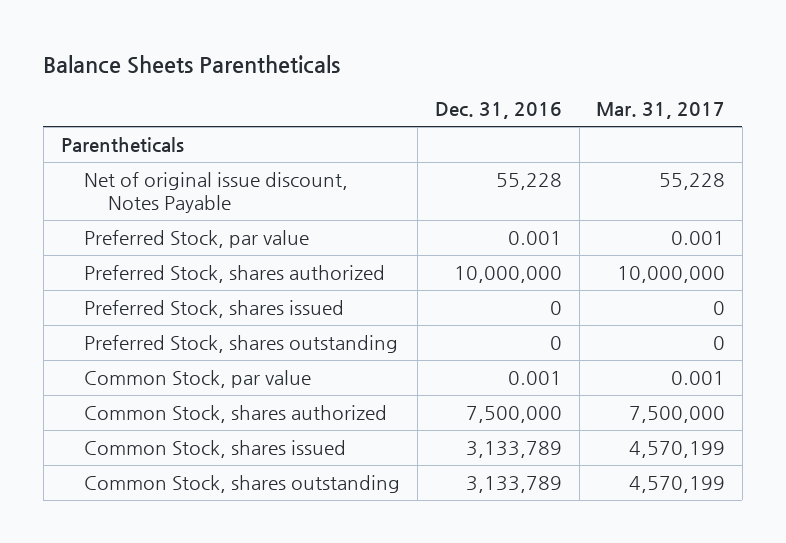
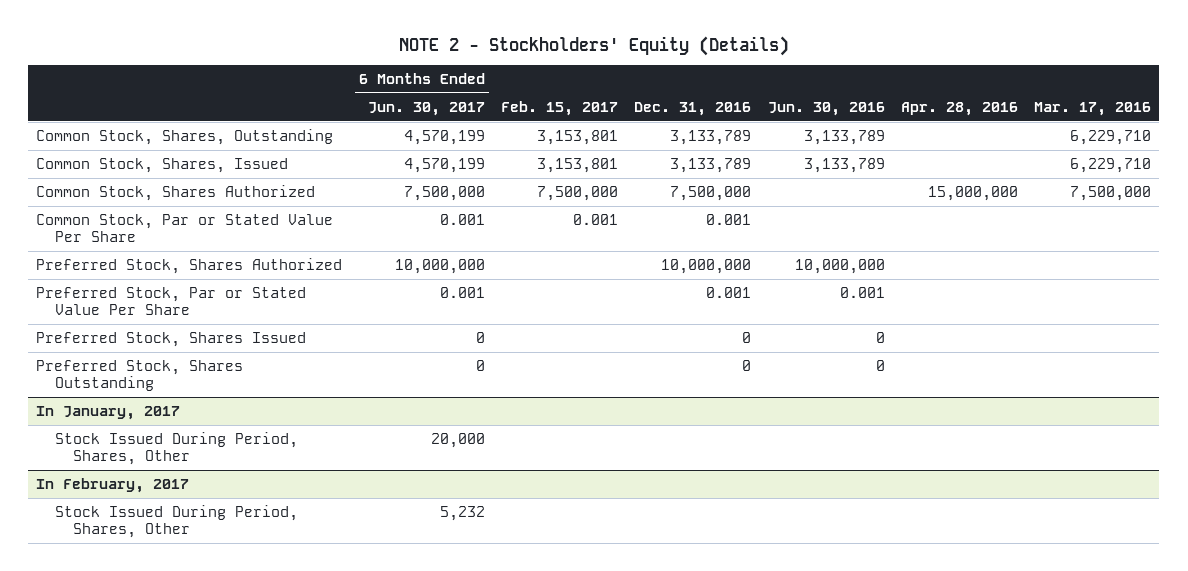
- Balance Sheets Parentheticals
+ NOTE 2 - Stockholders' Equity (Details)
- | Dec. 31, 2016 | Mar. 31, 2017
+ | 6 Months Ended Jun. 30, 2017 | Feb. 15, 2017 | Dec. 31, 2016 | Jun. 30, 2016 | Apr. 28, 2016 | Mar. 17, 2016
- Parentheticals
- Net of original issue discount, Notes Payable | 55,228 | 55,228
- Preferred Stock, par value | 0.001 | 0.001
- Preferred Stock, shares authorized | 10,000,000 | 10,000,000
- Preferred Stock, shares issued | 0 | 0
- Preferred Stock, shares outstanding | 0 | 0
- Common Stock, par value | 0.001 | 0.001
- Common Stock, shares authorized | 7,500,000 | 7,500,000
- Common Stock, shares issued | 3,133,789 | 4,570,199
- Common Stock, shares outstanding | 3,133,789 | 4,570,199
+ Common Stock, Shares, Outstanding | 4,570,199 | 3,153,801 | 3,133,789 | 3,133,789 | | 6,229,710
+ Common Stock, Shares, Issued | 4,570,199 | 3,153,801 | 3,133,789 | 3,133,789 | | 6,229,710
+ Common Stock, Shares Authorized | 7,500,000 | 7,500,000 | 7,500,000 | | 15,000,000 | 7,500,000
+ Common Stock, Par or Stated Value Per Share | 0.001 | 0.001 | 0.001 | | |
+ Preferred Stock, Shares Authorized | 10,000,000 | | 10,000,000 | 10,000,000 | |
+ Preferred Stock, Par or Stated Value Per Share | 0.001 | | 0.001 | 0.001 | |
+ Preferred Stock, Shares Issued | 0 | | 0 | 0 | |
+ Preferred Stock, Shares Outstanding | 0 | | 0 | 0 | |
+ In January, 2017
+ Stock Issued During Period, Shares, Other | 20,000 | | | | |
+ In February, 2017
+ Stock Issued During Period, Shares, Other | 5,232 | | | | |

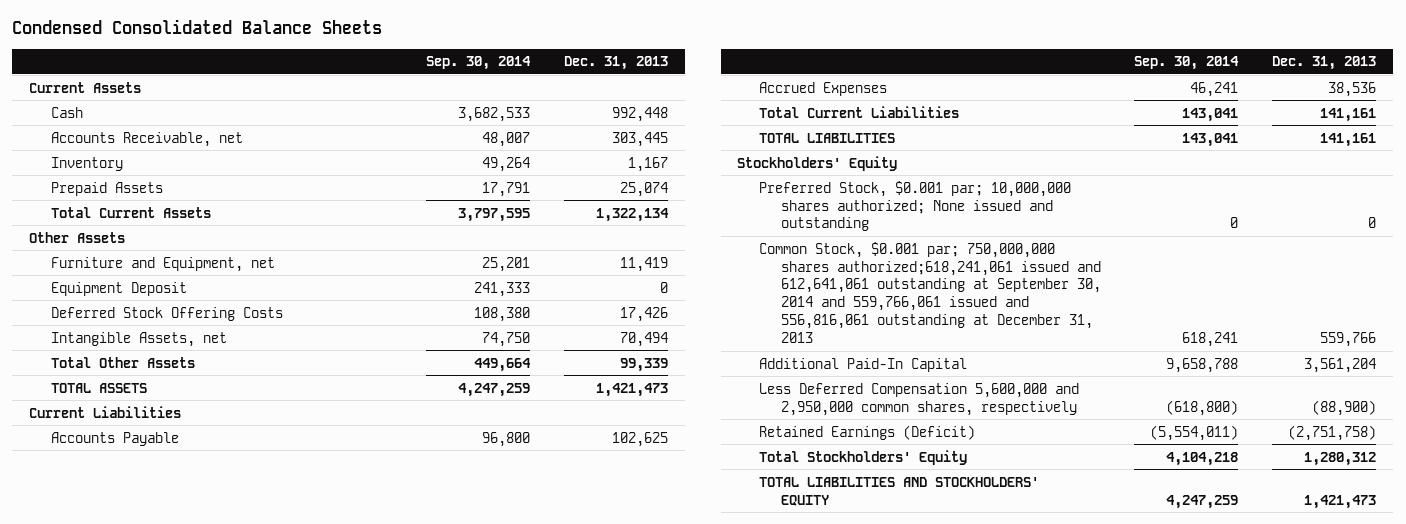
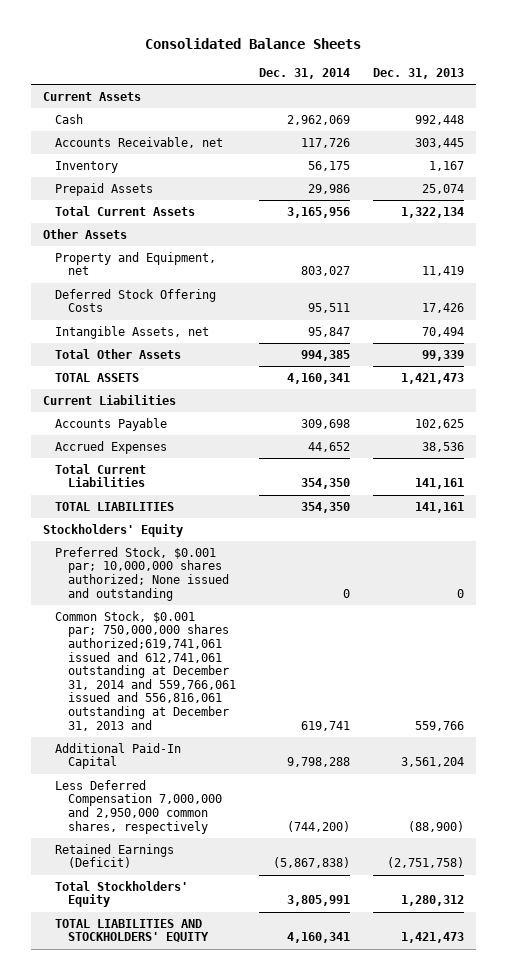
- Condensed Consolidated Balance Sheets
+ Consolidated Balance Sheets
- | Sep. 30, 2014 | Dec. 31, 2013
+ | Dec. 31, 2014 | Dec. 31, 2013
- Furniture and Equipment, net | 25,201 | 11,419
- Equipment Deposit | 241,333 | 0
+ Property and Equipment, net | 803,027 | 11,419
- Common Stock, $0.001 par; 750,000,000 shares authorized;618,241,061 issued and 612,641,061 outstanding at September 30, 2014 and 559,766,061 issued and 556,816,061 outstanding at December 31, 2013 | 618,241 | 559,766
+ Common Stock, $0.001 par; 750,000,000 shares authorized;619,741,061 issued and 612,741,061 outstanding at December 31, 2014 and 559,766,061 issued and 556,816,061 outstanding at December 31, 2013 and | 619,741 | 559,766
- Less Deferred Compensation 5,600,000 and 2,950,000 common shares, respectively | (618,800) | (88,900)
+ Less Deferred Compensation 7,000,000 and 2,950,000 common shares, respectively | (744,200) | (88,900)

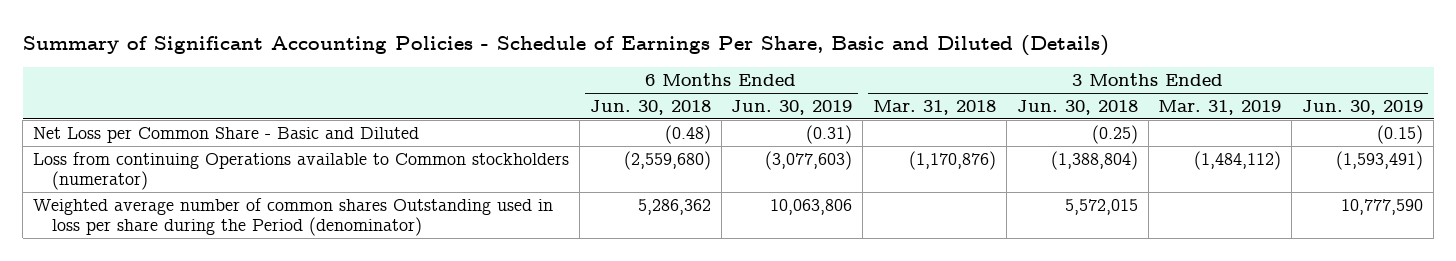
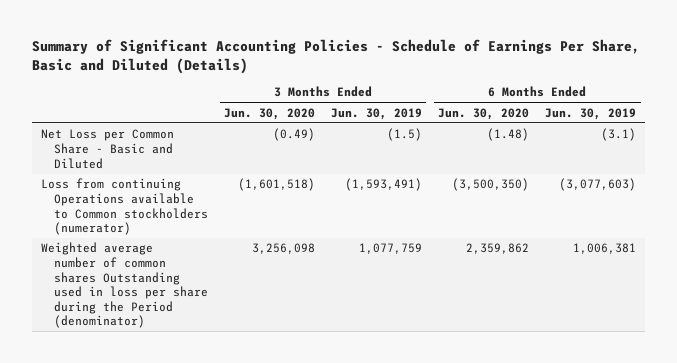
- | 6 Months Ended Jun. 30, 2018 | 6 Months Ended Jun. 30, 2019 | 3 Months Ended Mar. 31, 2018 | 3 Months Ended Jun. 30, 2018 | 3 Months Ended Mar. 31, 2019 | 3 Months Ended Jun. 30, 2019
+ | 3 Months Ended Jun. 30, 2020 | 3 Months Ended Jun. 30, 2019 | 6 Months Ended Jun. 30, 2020 | 6 Months Ended Jun. 30, 2019
- Net Loss per Common Share - Basic and Diluted | (0.48) | (0.31) | | (0.25) | | (0.15)
+ Net Loss per Common Share - Basic and Diluted | (0.49) | (1.5) | (1.48) | (3.1)
- Weighted average number of common shares Outstanding used in loss per share during the Period (denominator) | 5,286,362 | 10,063,806 | | 5,572,015 | | 10,777,590
+ Weighted average number of common shares Outstanding used in loss per share during the Period (denominator) | 3,256,098 | 1,077,759 | 2,359,862 | 1,006,381

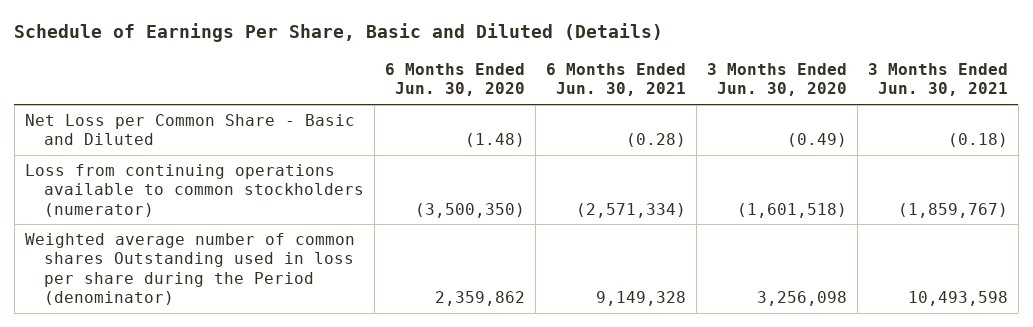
- Summary of Significant Accounting Policies - Schedule of Earnings Per Share, Basic and Diluted (Details)
+ Schedule of Earnings Per Share, Basic and Diluted (Details)
- | 3 Months Ended Jun. 30, 2020 | 3 Months Ended Jun. 30, 2019 | 6 Months Ended Jun. 30, 2020 | 6 Months Ended Jun. 30, 2019
+ | 6 Months Ended Jun. 30, 2020 | 6 Months Ended Jun. 30, 2021 | 3 Months Ended Jun. 30, 2020 | 3 Months Ended Jun. 30, 2021
- Loss from continuing Operations available to Common stockholders (numerator) | (1,601,518) | (1,593,491) | (3,500,350) | (3,077,603)
+ Loss from continuing operations available to common stockholders (numerator) | (3,500,350) | (2,571,334) | (1,601,518) | (1,859,767)

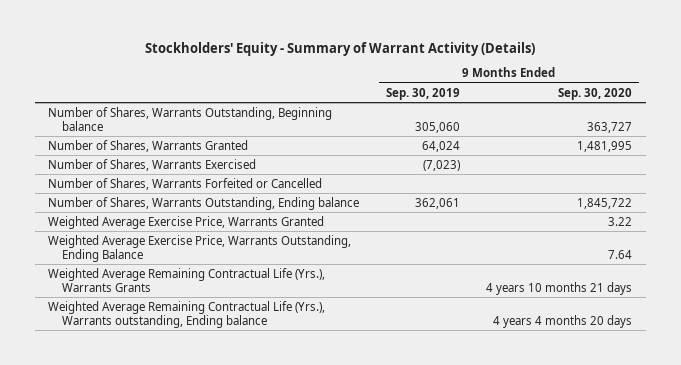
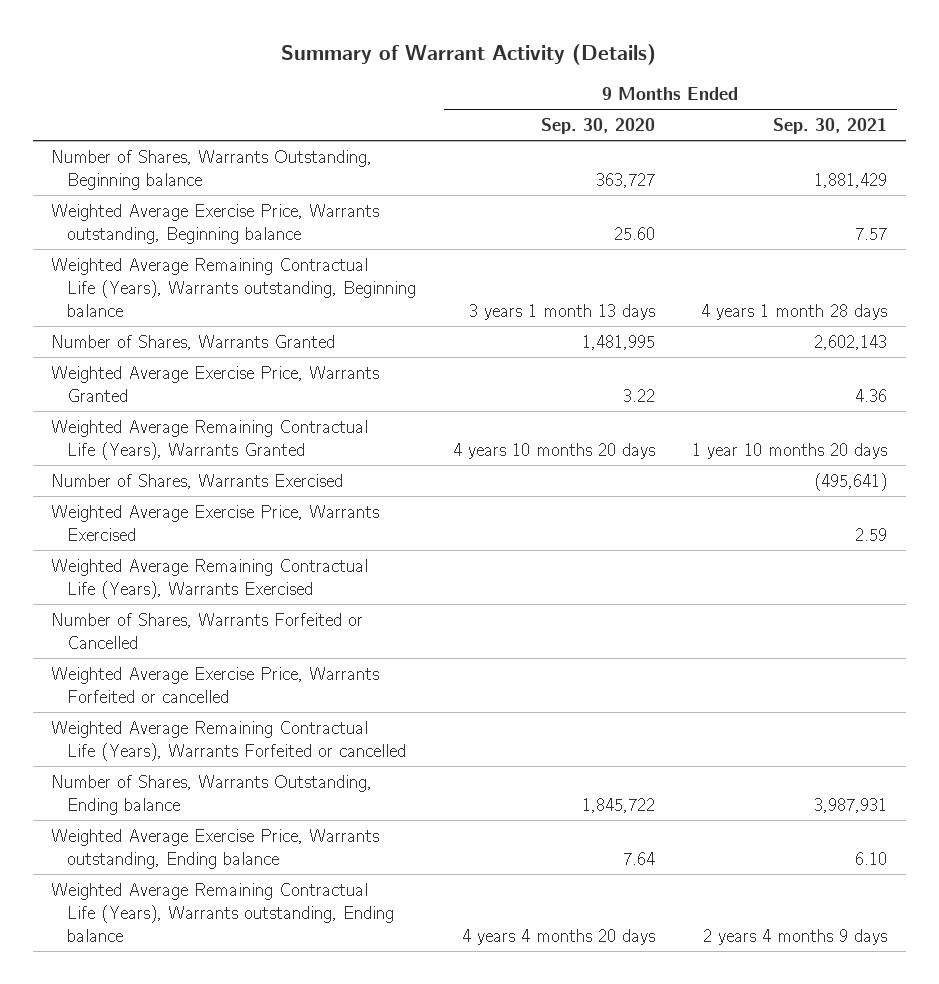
- Stockholders' Equity - Summary of Warrant Activity (Details)
+ Summary of Warrant Activity (Details)
- | 9 Months Ended Sep. 30, 2019 | 9 Months Ended Sep. 30, 2020
+ | 9 Months Ended Sep. 30, 2020 | 9 Months Ended Sep. 30, 2021
+ Weighted Average Exercise Price, Warrants outstanding, Beginning balance | 25.60 | 7.57
+ Weighted Average Remaining Contractual Life (Years), Warrants outstanding, Beginning balance | 3 years 1 month 13 days | 4 years 1 month 28 days
moved up: Weighted Average Exercise Price, Warrants Granted | 3.22 | 4.36
+ Weighted Average Remaining Contractual Life (Years), Warrants Granted | 4 years 10 months 20 days | 1 year 10 months 20 days
+ Weighted Average Exercise Price, Warrants Exercised | | 2.59
+ Weighted Average Remaining Contractual Life (Years), Warrants Exercised
+ Weighted Average Exercise Price, Warrants Forfeited or cancelled
+ Weighted Average Remaining Contractual Life (Years), Warrants Forfeited or cancelled
- Weighted Average Exercise Price, Warrants Outstanding, Ending Balance | | 7.64
- Weighted Average Remaining Contractual Life (Yrs.), Warrants Grants | | 4 years 10 months 21 days
- Weighted Average Remaining Contractual Life (Yrs.), Warrants outstanding, Ending balance | | 4 years 4 months 20 days
+ Weighted Average Exercise Price, Warrants outstanding, Ending balance | 7.64 | 6.10
+ Weighted Average Remaining Contractual Life (Years), Warrants outstanding, Ending balance | 4 years 4 months 20 days | 2 years 4 months 9 days

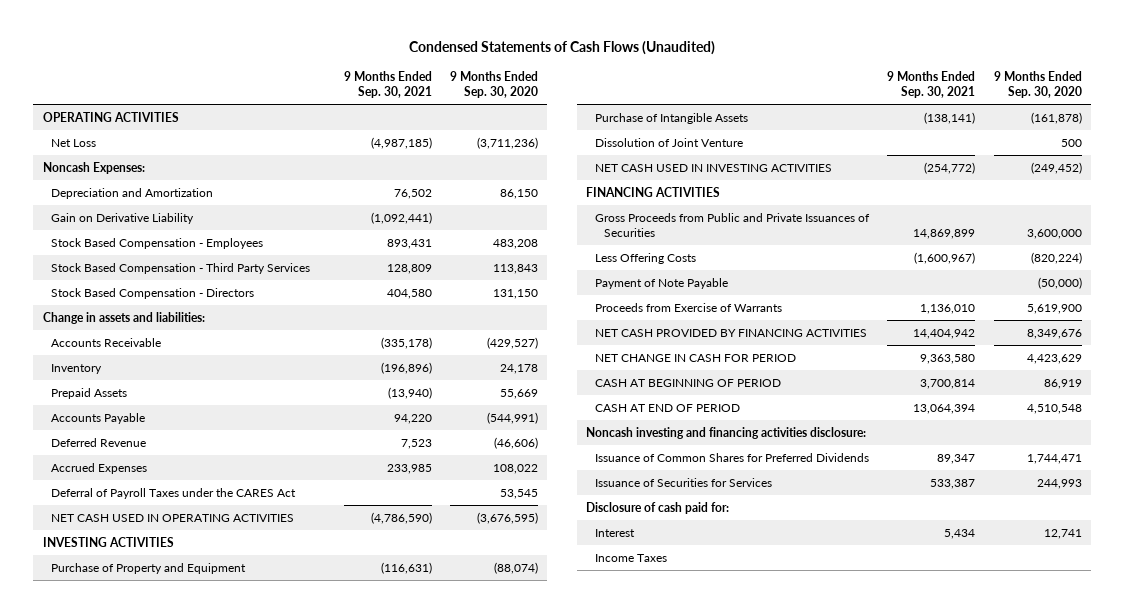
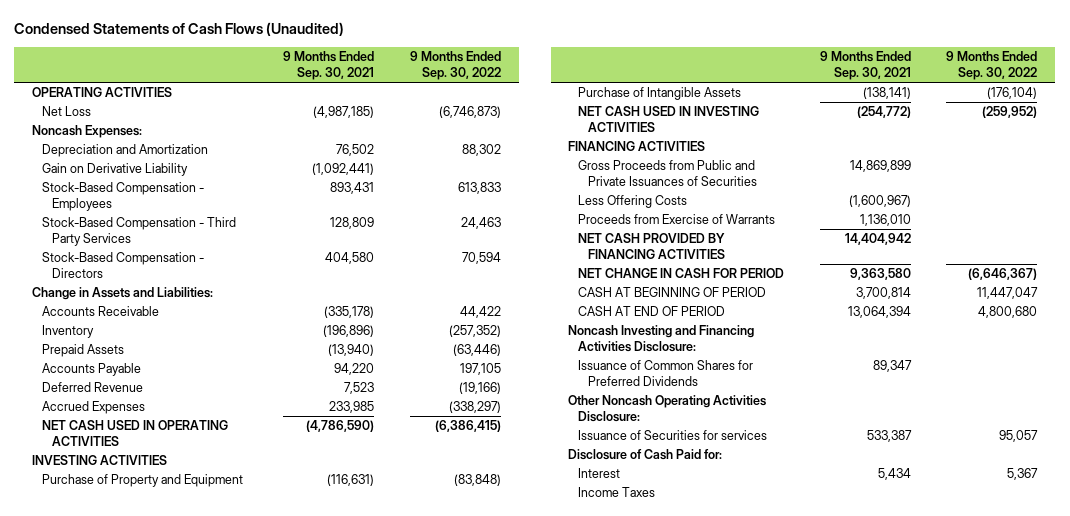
- | 9 Months Ended Sep. 30, 2021 | 9 Months Ended Sep. 30, 2020
+ | 9 Months Ended Sep. 30, 2021 | 9 Months Ended Sep. 30, 2022
- Stock Based Compensation - Employees | 893,431 | 483,208
- Stock Based Compensation - Third Party Services | 128,809 | 113,843
- Stock Based Compensation - Directors | 404,580 | 131,150
- Change in assets and liabilities:
+ Stock-Based Compensation - Employees | 893,431 | 613,833
+ Stock-Based Compensation - Third Party Services | 128,809 | 24,463
+ Stock-Based Compensation - Directors | 404,580 | 70,594
+ Change in Assets and Liabilities:
- Deferral of Payroll Taxes under the CARES Act | | 53,545
- Dissolution of Joint Venture | | 500
- Payment of Note Payable | | (50,000)
- Noncash investing and financing activities disclosure:
+ Noncash Investing and Financing Activities Disclosure:
- Issuance of Securities for Services | 533,387 | 244,993
- Disclosure of cash paid for:
+ Other Noncash Operating Activities Disclosure:
+ Issuance of Securities for services | 533,387 | 95,057
+ Disclosure of Cash Paid for:

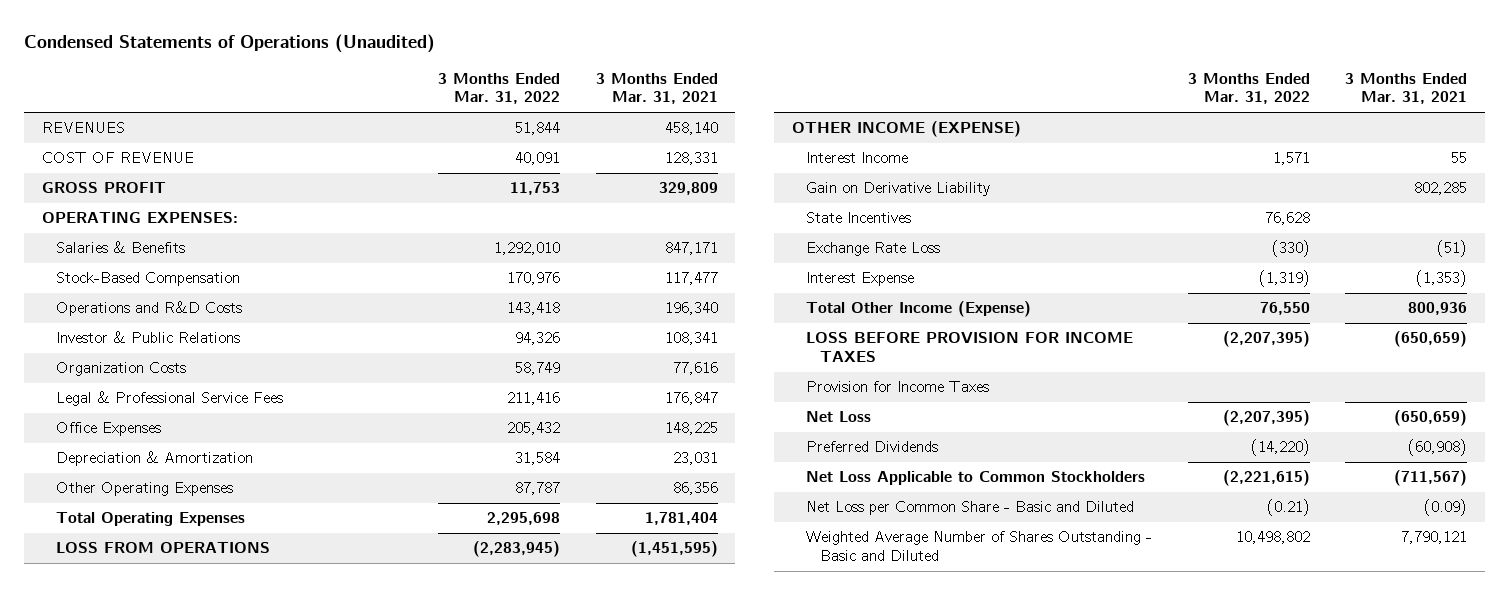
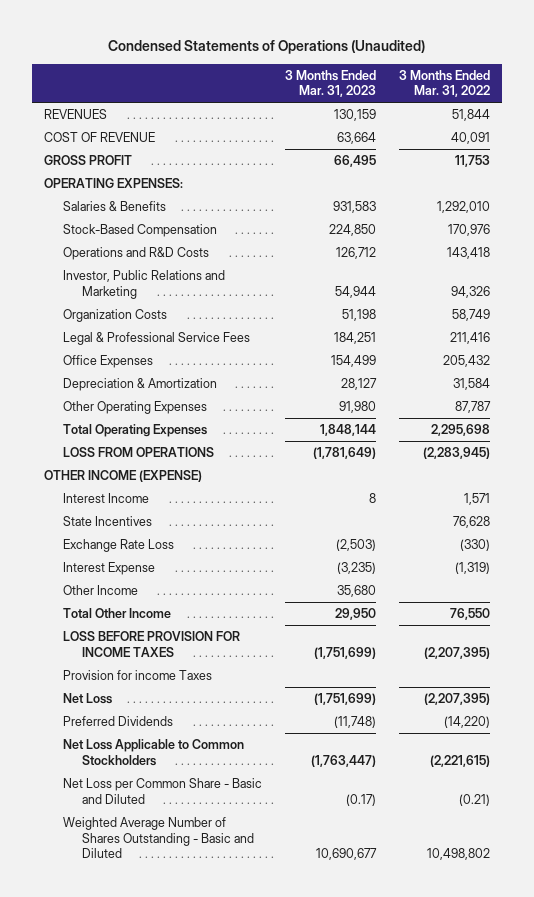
- | 3 Months Ended Mar. 31, 2022 | 3 Months Ended Mar. 31, 2021
+ | 3 Months Ended Mar. 31, 2023 | 3 Months Ended Mar. 31, 2022
- Investor & Public Relations | 94,326 | 108,341
+ Investor, Public Relations and Marketing | 54,944 | 94,326
- Gain on Derivative Liability | | 802,285
- Total Other Income (Expense) | 76,550 | 800,936
+ Other Income | 35,680 |
+ Total Other Income | 29,950 | 76,550
- Provision for Income Taxes
+ Provision for income Taxes

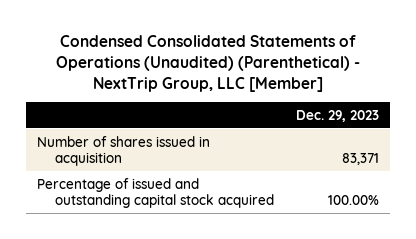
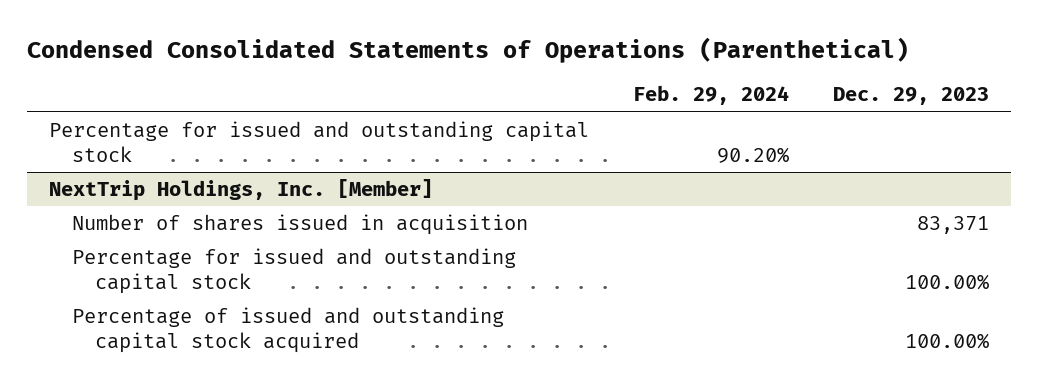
- Condensed Consolidated Statements of Operations (Unaudited) (Parenthetical) - NextTrip Group, LLC [Member]
+ Condensed Consolidated Statements of Operations (Parenthetical)
- | Dec. 29, 2023
+ | Feb. 29, 2024 | Dec. 29, 2023
+ Percentage for issued and outstanding capital stock | 90.20% |
+ NextTrip Holdings, Inc. [Member]
+ Percentage for issued and outstanding capital stock | | 100.00%

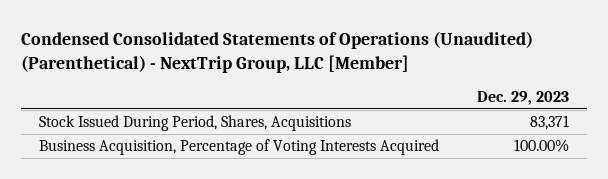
- Condensed Consolidated Statements of Operations (Parenthetical)
+ Condensed Consolidated Statements of Operations (Unaudited) (Parenthetical) - NextTrip Group, LLC [Member]
- | Feb. 29, 2024 | Dec. 29, 2023
+ | Dec. 29, 2023
- Percentage for issued and outstanding capital stock | 90.20% |
- NextTrip Holdings, Inc. [Member]
- Number of shares issued in acquisition | | 83,371
- Percentage for issued and outstanding capital stock | | 100.00%
- Percentage of issued and outstanding capital stock acquired | | 100.00%
+ Stock Issued During Period, Shares, Acquisitions | 83,371
+ Business Acquisition, Percentage of Voting Interests Acquired | 100.00%

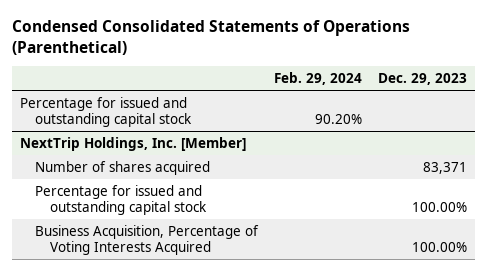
- Condensed Consolidated Statements of Operations (Unaudited) (Parenthetical) - NextTrip Group, LLC [Member]
+ Condensed Consolidated Statements of Operations (Parenthetical)
- | Dec. 29, 2023
+ | Feb. 29, 2024 | Dec. 29, 2023
- Stock Issued During Period, Shares, Acquisitions | 83,371
+ Percentage for issued and outstanding capital stock | 90.20% |
+ NextTrip Holdings, Inc. [Member]
+ Number of shares acquired | | 83,371
+ Percentage for issued and outstanding capital stock | | 100.00%

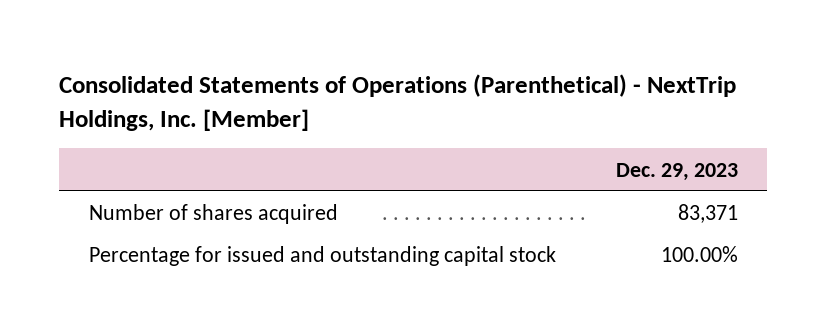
- Condensed Consolidated Statements of Operations (Parenthetical)
+ Consolidated Statements of Operations (Parenthetical) - NextTrip Holdings, Inc. [Member]
- | Feb. 29, 2024 | Dec. 29, 2023
+ | Dec. 29, 2023
- Percentage for issued and outstanding capital stock | 90.20% |
- NextTrip Holdings, Inc. [Member]
- Business Acquisition, Percentage of Voting Interests Acquired | | 100.00%

